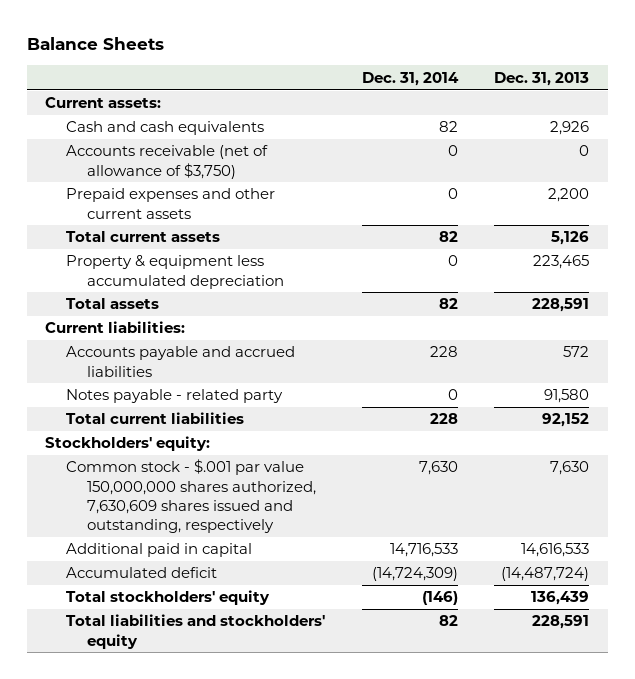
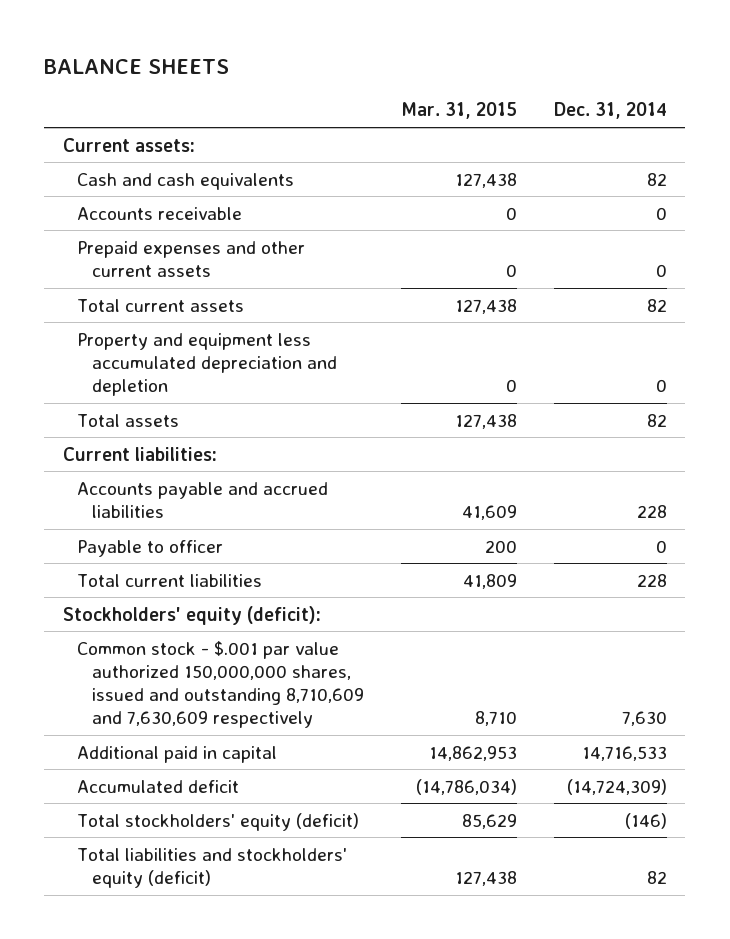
- Balance Sheets
+ BALANCE SHEETS
- | Dec. 31, 2014 | Dec. 31, 2013
+ | Mar. 31, 2015 | Dec. 31, 2014
- Accounts receivable (net of allowance of $3,750) | 0 | 0
+ Accounts receivable | 0 | 0
- Property & equipment less accumulated depreciation | 0 | 223,465
+ Property and equipment less accumulated depreciation and depletion | 0 | 0
- Notes payable - related party | 0 | 91,580
+ Payable to officer | 200 | 0
- Stockholders' equity:
- Common stock - $.001 par value 150,000,000 shares authorized, 7,630,609 shares issued and outstanding, respectively | 7,630 | 7,630
+ Stockholders' equity (deficit):
+ Common stock - $.001 par value authorized 150,000,000 shares, issued and outstanding 8,710,609 and 7,630,609 respectively | 8,710 | 7,630
- Total stockholders' equity | (146) | 136,439
- Total liabilities and stockholders' equity | 82 | 228,591
+ Total stockholders' equity (deficit) | 85,629 | (146)
+ Total liabilities and stockholders' equity (deficit) | 127,438 | 82

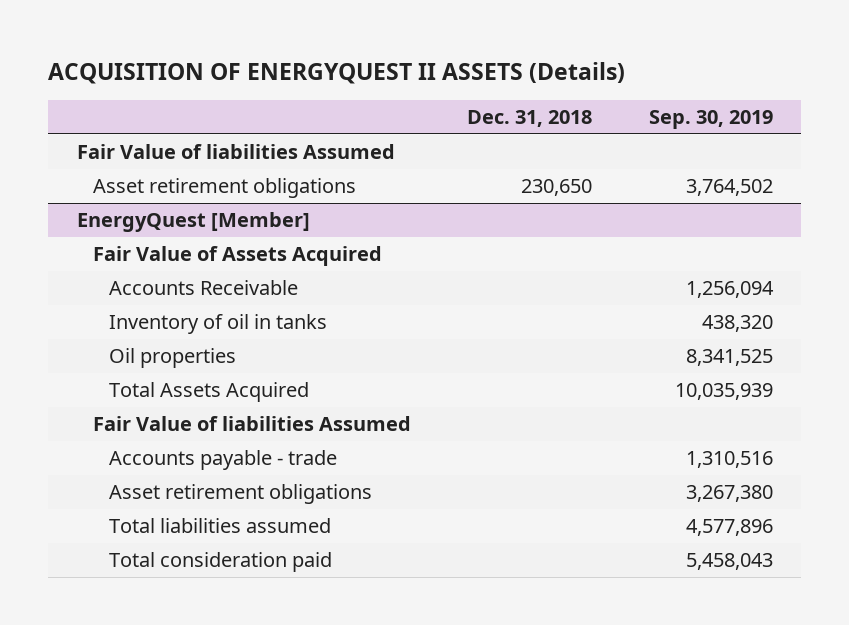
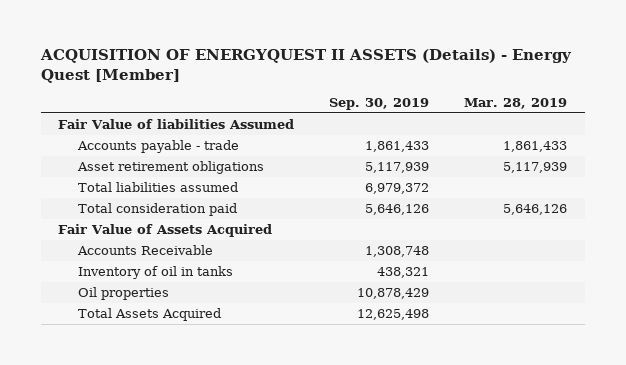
- ACQUISITION OF ENERGYQUEST II ASSETS (Details)
+ ACQUISITION OF ENERGYQUEST II ASSETS (Details) - Energy Quest [Member]
- | Dec. 31, 2018 | Sep. 30, 2019
+ | Sep. 30, 2019 | Mar. 28, 2019
- Asset retirement obligations | 230,650 | 3,764,502
- EnergyQuest [Member]
+ Accounts payable - trade | 1,861,433 | 1,861,433
+ Asset retirement obligations | 5,117,939 | 5,117,939
+ Total liabilities assumed | 6,979,372 |
+ Total consideration paid | 5,646,126 | 5,646,126
- Accounts Receivable | | 1,256,094
- Inventory of oil in tanks | | 438,320
- Oil properties | | 8,341,525
- Total Assets Acquired | | 10,035,939
- Fair Value of liabilities Assumed
- Accounts payable - trade | | 1,310,516
- Asset retirement obligations | | 3,267,380
- Total liabilities assumed | | 4,577,896
- Total consideration paid | | 5,458,043
+ Accounts Receivable | 1,308,748 |
+ Inventory of oil in tanks | 438,321 |
+ Oil properties | 10,878,429 |
+ Total Assets Acquired | 12,625,498 |

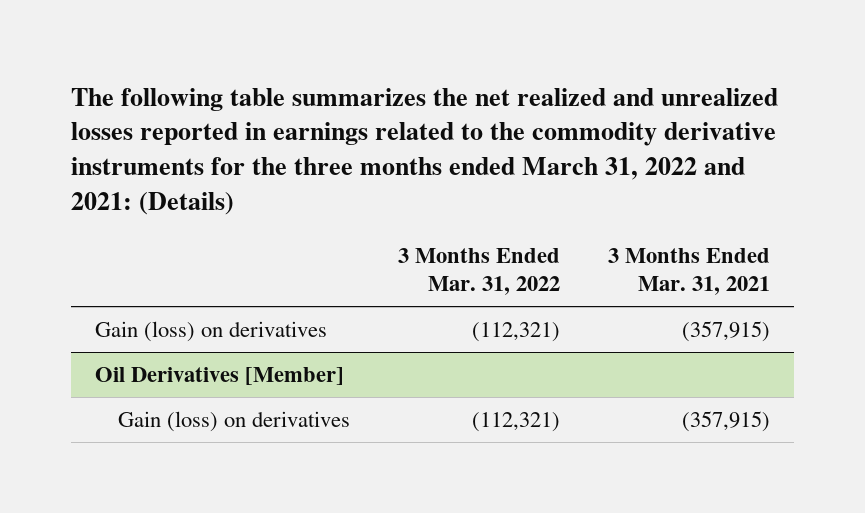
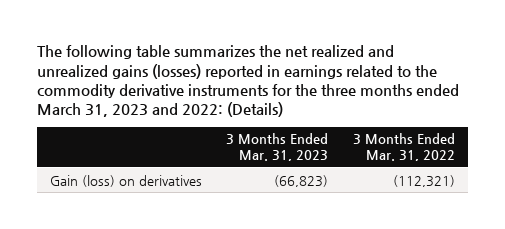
- The following table summarizes the net realized and unrealized losses reported in earnings related to the commodity derivative instruments for the three months ended March 31, 2022 and 2021: (Details)
+ The following table summarizes the net realized and unrealized gains (losses) reported in earnings related to the commodity derivative instruments for the three months ended March 31, 2023 and 2022: (Details)
- | 3 Months Ended Mar. 31, 2022 | 3 Months Ended Mar. 31, 2021
+ | 3 Months Ended Mar. 31, 2023 | 3 Months Ended Mar. 31, 2022
- Oil Derivatives [Member]
- Gain (loss) on derivatives | (112,321) | (357,915)

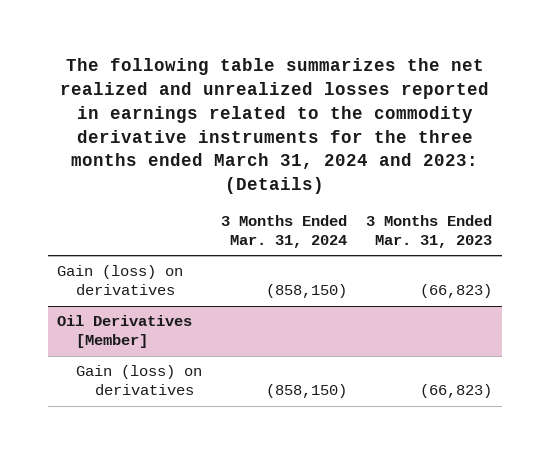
- The following table summarizes the net realized and unrealized gains (losses) reported in earnings related to the commodity derivative instruments for the three months ended March 31, 2023 and 2022: (Details)
+ The following table summarizes the net realized and unrealized losses reported in earnings related to the commodity derivative instruments for the three months ended March 31, 2024 and 2023: (Details)
- | 3 Months Ended Mar. 31, 2023 | 3 Months Ended Mar. 31, 2022
+ | 3 Months Ended Mar. 31, 2024 | 3 Months Ended Mar. 31, 2023
+ Oil Derivatives [Member]
+ Gain (loss) on derivatives | (858,150) | (66,823)

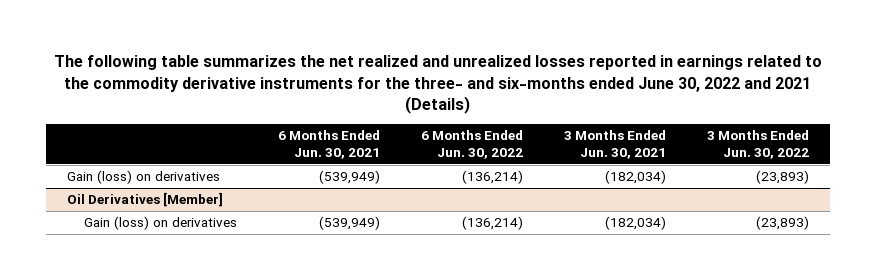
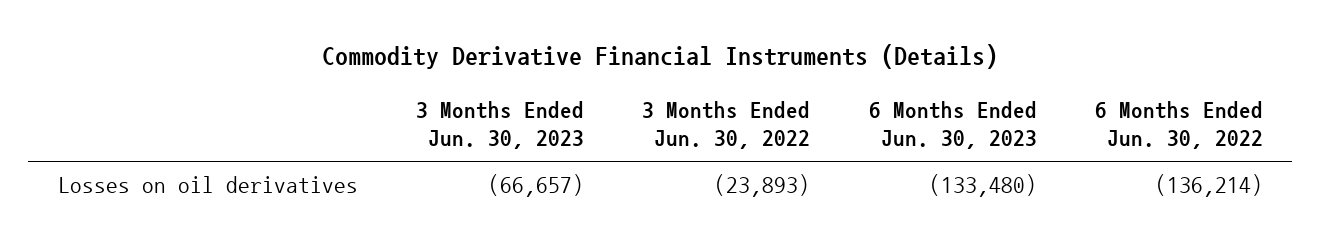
- The following table summarizes the net realized and unrealized losses reported in earnings related to the commodity derivative instruments for the three- and six-months ended June 30, 2022 and 2021 (Details)
+ Commodity Derivative Financial Instruments (Details)
- | 6 Months Ended Jun. 30, 2021 | 6 Months Ended Jun. 30, 2022 | 3 Months Ended Jun. 30, 2021 | 3 Months Ended Jun. 30, 2022
+ | 3 Months Ended Jun. 30, 2023 | 3 Months Ended Jun. 30, 2022 | 6 Months Ended Jun. 30, 2023 | 6 Months Ended Jun. 30, 2022
- Gain (loss) on derivatives | (539,949) | (136,214) | (182,034) | (23,893)
- Oil Derivatives [Member]
- Gain (loss) on derivatives | (539,949) | (136,214) | (182,034) | (23,893)
+ Losses on oil derivatives | (66,657) | (23,893) | (133,480) | (136,214)

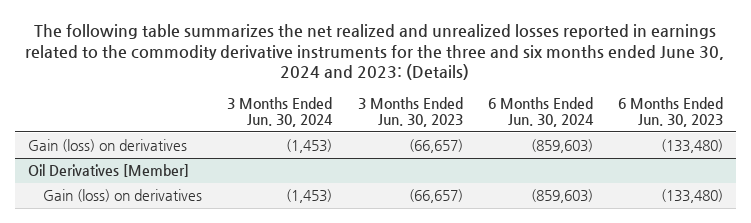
- Commodity Derivative Financial Instruments (Details)
+ The following table summarizes the net realized and unrealized losses reported in earnings related to the commodity derivative instruments for the three and six months ended June 30, 2024 and 2023: (Details)
- | 3 Months Ended Jun. 30, 2023 | 3 Months Ended Jun. 30, 2022 | 6 Months Ended Jun. 30, 2023 | 6 Months Ended Jun. 30, 2022
+ | 3 Months Ended Jun. 30, 2024 | 3 Months Ended Jun. 30, 2023 | 6 Months Ended Jun. 30, 2024 | 6 Months Ended Jun. 30, 2023
- Losses on oil derivatives | (66,657) | (23,893) | (133,480) | (136,214)
+ Gain (loss) on derivatives | (1,453) | (66,657) | (859,603) | (133,480)
+ Oil Derivatives [Member]
+ Gain (loss) on derivatives | (1,453) | (66,657) | (859,603) | (133,480)

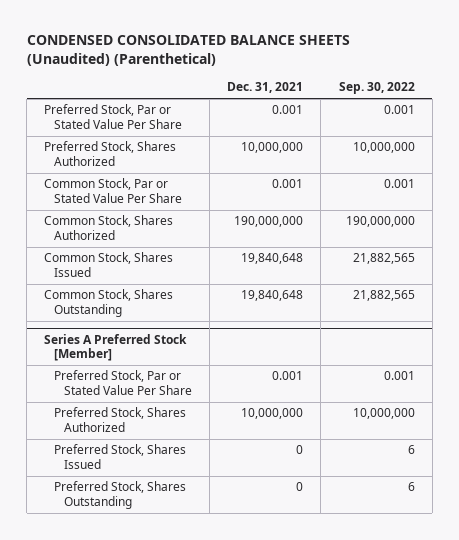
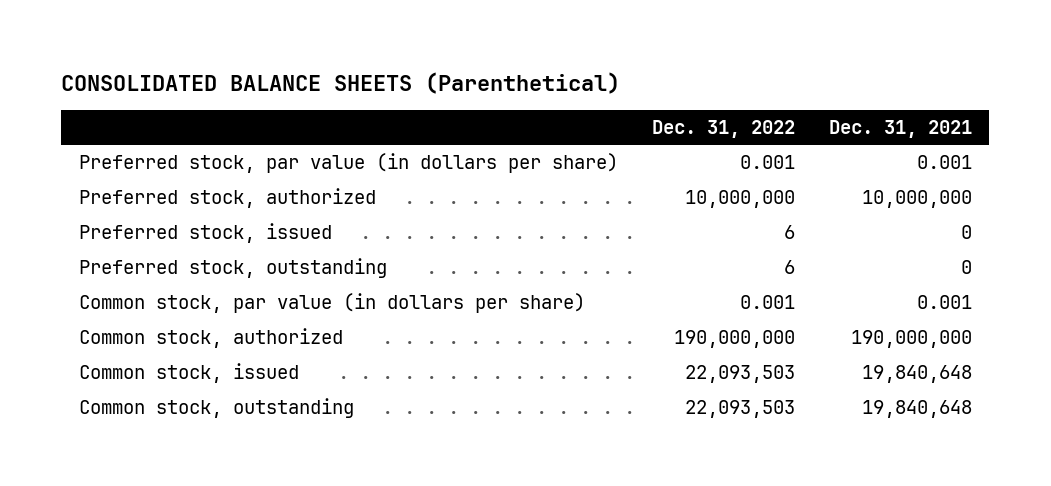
- CONDENSED CONSOLIDATED BALANCE SHEETS (Unaudited) (Parenthetical)
+ CONSOLIDATED BALANCE SHEETS (Parenthetical)
- | Dec. 31, 2021 | Sep. 30, 2022
+ | Dec. 31, 2022 | Dec. 31, 2021
- Preferred Stock, Par or Stated Value Per Share | 0.001 | 0.001
- Preferred Stock, Shares Authorized | 10,000,000 | 10,000,000
- Common Stock, Par or Stated Value Per Share | 0.001 | 0.001
- Common Stock, Shares Authorized | 190,000,000 | 190,000,000
- Common Stock, Shares Issued | 19,840,648 | 21,882,565
- Common Stock, Shares Outstanding | 19,840,648 | 21,882,565
- Series A Preferred Stock [Member]
- Preferred Stock, Par or Stated Value Per Share | 0.001 | 0.001
- Preferred Stock, Shares Authorized | 10,000,000 | 10,000,000
- Preferred Stock, Shares Issued | 0 | 6
- Preferred Stock, Shares Outstanding | 0 | 6
+ Preferred stock, par value (in dollars per share) | 0.001 | 0.001
+ Preferred stock, authorized | 10,000,000 | 10,000,000
+ Preferred stock, issued | 6 | 0
+ Preferred stock, outstanding | 6 | 0
+ Common stock, par value (in dollars per share) | 0.001 | 0.001
+ Common stock, authorized | 190,000,000 | 190,000,000
+ Common stock, issued | 22,093,503 | 19,840,648
+ Common stock, outstanding | 22,093,503 | 19,840,648

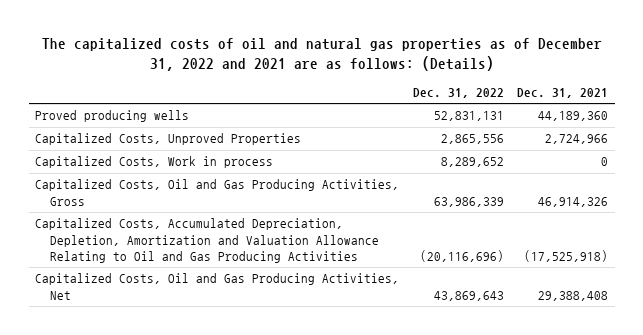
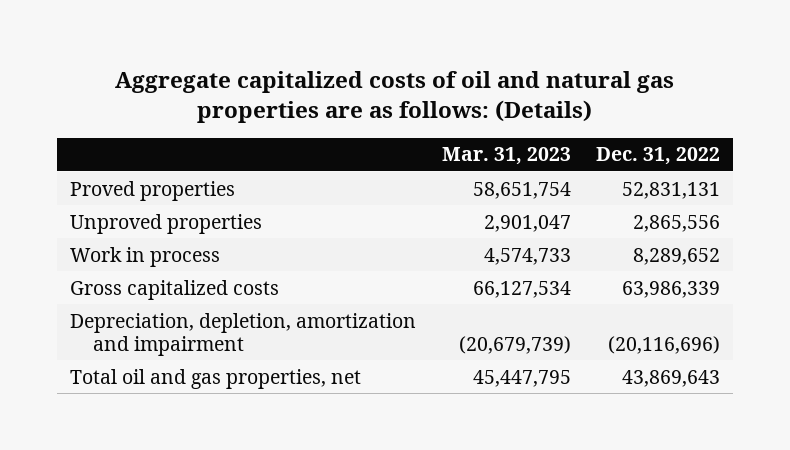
- The capitalized costs of oil and natural gas properties as of December 31, 2022 and 2021 are as follows: (Details)
+ Aggregate capitalized costs of oil and natural gas properties are as follows: (Details)
- | Dec. 31, 2022 | Dec. 31, 2021
+ | Mar. 31, 2023 | Dec. 31, 2022
- Proved producing wells | 52,831,131 | 44,189,360
- Capitalized Costs, Unproved Properties | 2,865,556 | 2,724,966
- Capitalized Costs, Work in process | 8,289,652 | 0
- Capitalized Costs, Oil and Gas Producing Activities, Gross | 63,986,339 | 46,914,326
- Capitalized Costs, Accumulated Depreciation, Depletion, Amortization and Valuation Allowance Relating to Oil and Gas Producing Activities | (20,116,696) | (17,525,918)
- Capitalized Costs, Oil and Gas Producing Activities, Net | 43,869,643 | 29,388,408
+ Proved properties | 58,651,754 | 52,831,131
+ Unproved properties | 2,901,047 | 2,865,556
+ Work in process | 4,574,733 | 8,289,652
+ Gross capitalized costs | 66,127,534 | 63,986,339
+ Depreciation, depletion, amortization and impairment | (20,679,739) | (20,116,696)
+ Total oil and gas properties, net | 45,447,795 | 43,869,643

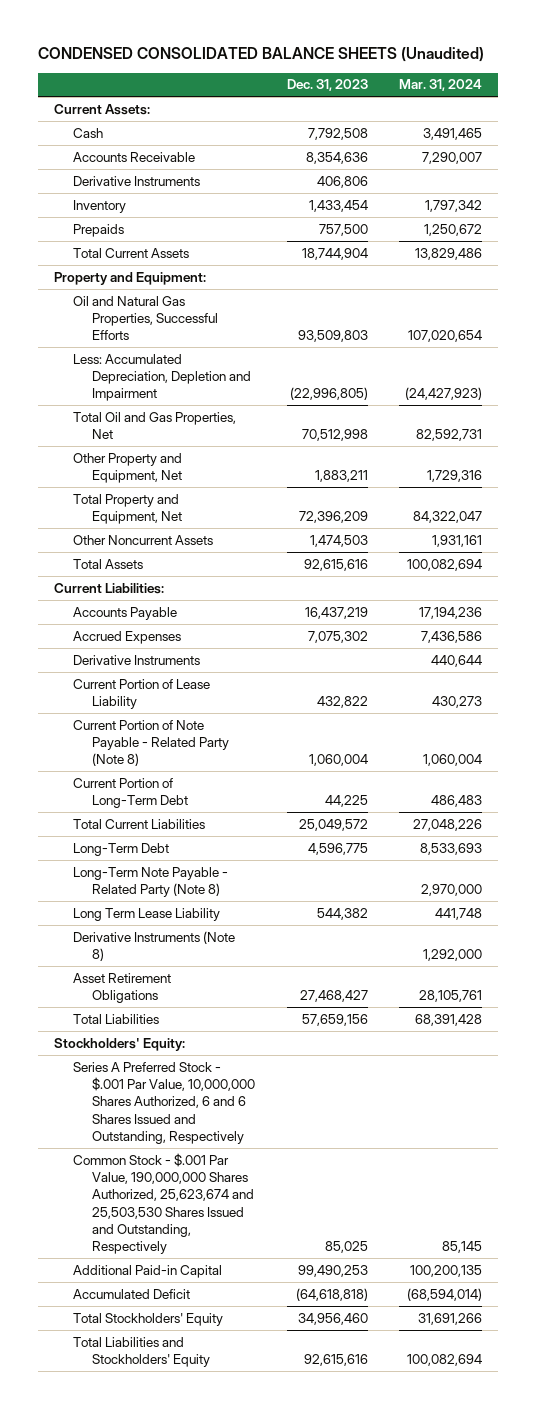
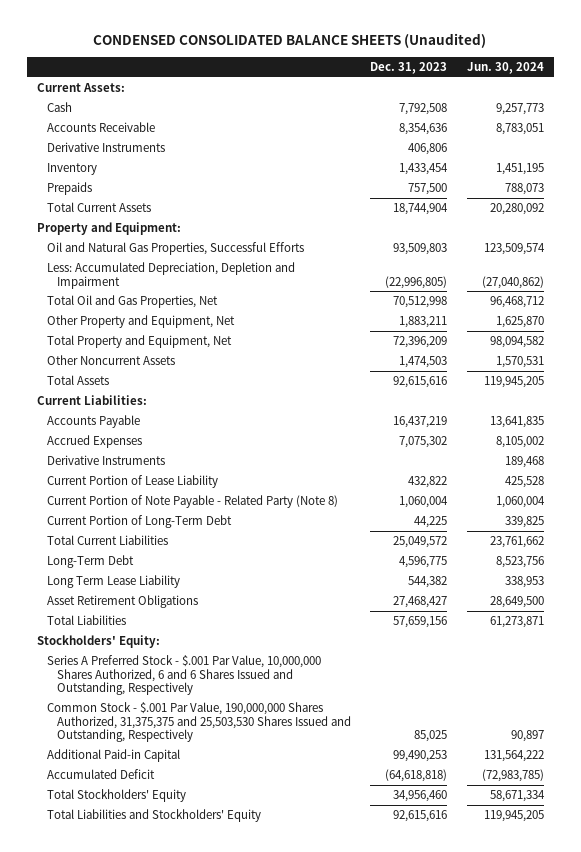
- | Dec. 31, 2023 | Mar. 31, 2024
+ | Dec. 31, 2023 | Jun. 30, 2024
- Long-Term Note Payable - Related Party (Note 8) | | 2,970,000
- Derivative Instruments (Note 8) | | 1,292,000
- Common Stock - $.001 Par Value, 190,000,000 Shares Authorized, 25,623,674 and 25,503,530 Shares Issued and Outstanding, Respectively | 85,025 | 85,145
+ Common Stock - $.001 Par Value, 190,000,000 Shares Authorized, 31,375,375 and 25,503,530 Shares Issued and Outstanding, Respectively | 85,025 | 90,897

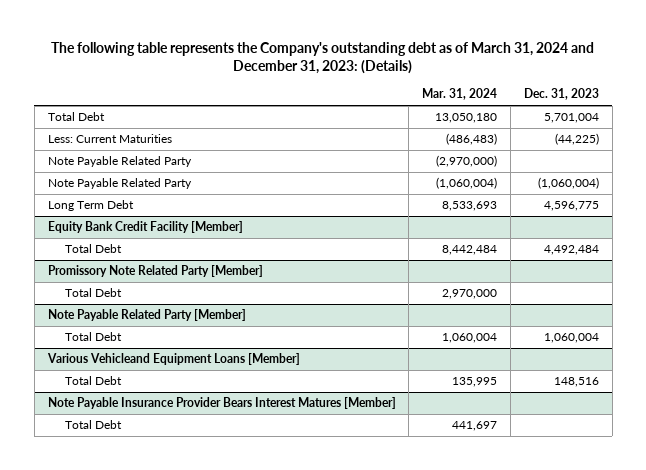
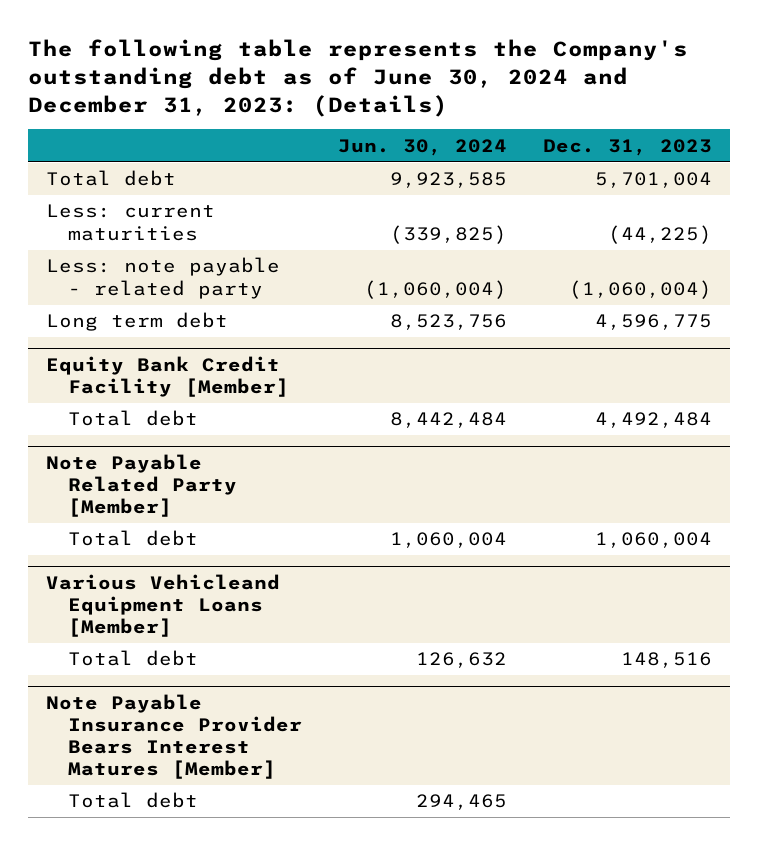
- The following table represents the Company's outstanding debt as of March 31, 2024 and December 31, 2023: (Details)
+ The following table represents the Company's outstanding debt as of June 30, 2024 and December 31, 2023: (Details)
- | Mar. 31, 2024 | Dec. 31, 2023
+ | Jun. 30, 2024 | Dec. 31, 2023
- Total Debt | 13,050,180 | 5,701,004
- Less: Current Maturities | (486,483) | (44,225)
- Note Payable Related Party | (2,970,000) |
- Note Payable Related Party | (1,060,004) | (1,060,004)
- Long Term Debt | 8,533,693 | 4,596,775
+ Total debt | 9,923,585 | 5,701,004
+ Less: current maturities | (339,825) | (44,225)
+ Less: note payable - related party | (1,060,004) | (1,060,004)
+ Long term debt | 8,523,756 | 4,596,775
@ Equity Bank Credit Facility [Member]
- Total Debt | 8,442,484 | 4,492,484
- Promissory Note Related Party [Member]
- Total Debt | 2,970,000 |
@ Equity Bank Credit Facility [Member]
+ Total debt | 8,442,484 | 4,492,484
@ Note Payable Related Party [Member]
- Total Debt | 1,060,004 | 1,060,004
+ Total debt | 1,060,004 | 1,060,004
@ Various Vehicleand Equipment Loans [Member]
- Total Debt | 135,995 | 148,516
+ Total debt | 126,632 | 148,516
@ Note Payable Insurance Provider Bears Interest Matures [Member]
- Total Debt | 441,697 |
+ Total debt | 294,465 |

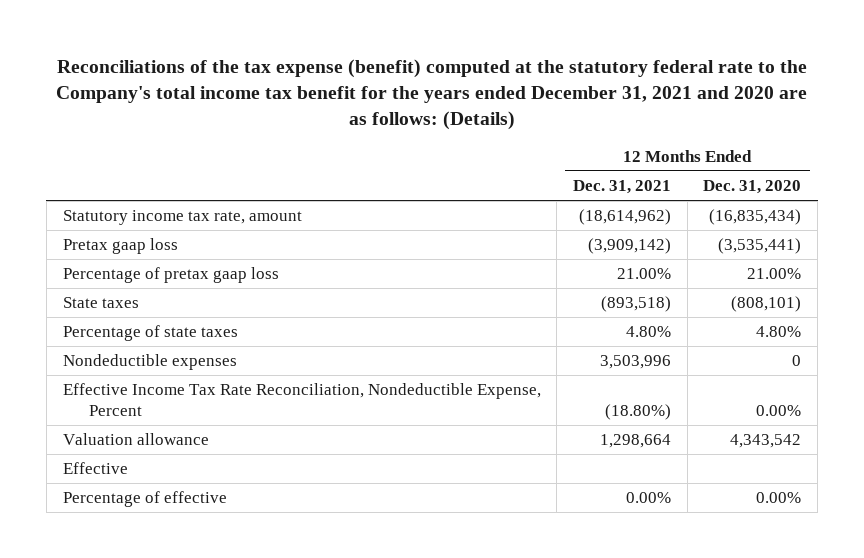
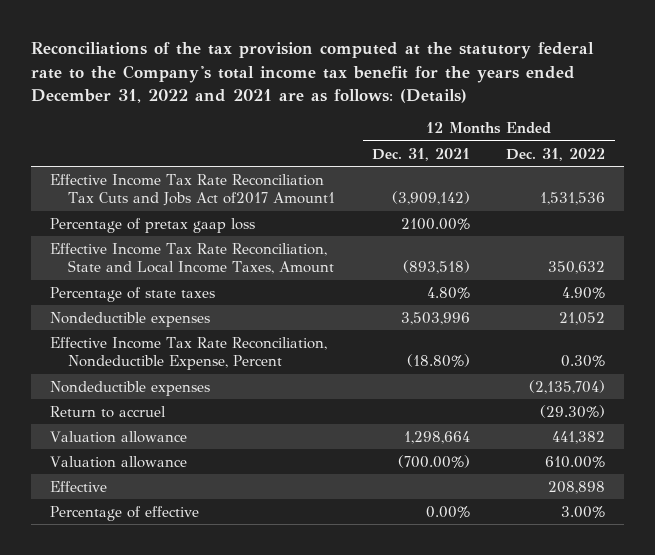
- Reconciliations of the tax expense (benefit) computed at the statutory federal rate to the Company's total income tax benefit for the years ended December 31, 2021 and 2020 are as follows: (Details)
+ Reconciliations of the tax provision computed at the statutory federal rate to the Company's total income tax benefit for the years ended December 31, 2022 and 2021 are as follows: (Details)
- | 12 Months Ended Dec. 31, 2021 | 12 Months Ended Dec. 31, 2020
+ | 12 Months Ended Dec. 31, 2021 | 12 Months Ended Dec. 31, 2022
- Statutory income tax rate, amount | (18,614,962) | (16,835,434)
- Pretax gaap loss | (3,909,142) | (3,535,441)
- Percentage of pretax gaap loss | 21.00% | 21.00%
- State taxes | (893,518) | (808,101)
+ Effective Income Tax Rate Reconciliation Tax Cuts and Jobs Act of2017 Amount1 | (3,909,142) | 1,531,536
+ Percentage of pretax gaap loss | 2100.00% |
+ Effective Income Tax Rate Reconciliation, State and Local Income Taxes, Amount | (893,518) | 350,632
+ Nondeductible expenses | | (2,135,704)
+ Return to accruel | | (29.30%)
+ Valuation allowance | (700.00%) | 610.00%

